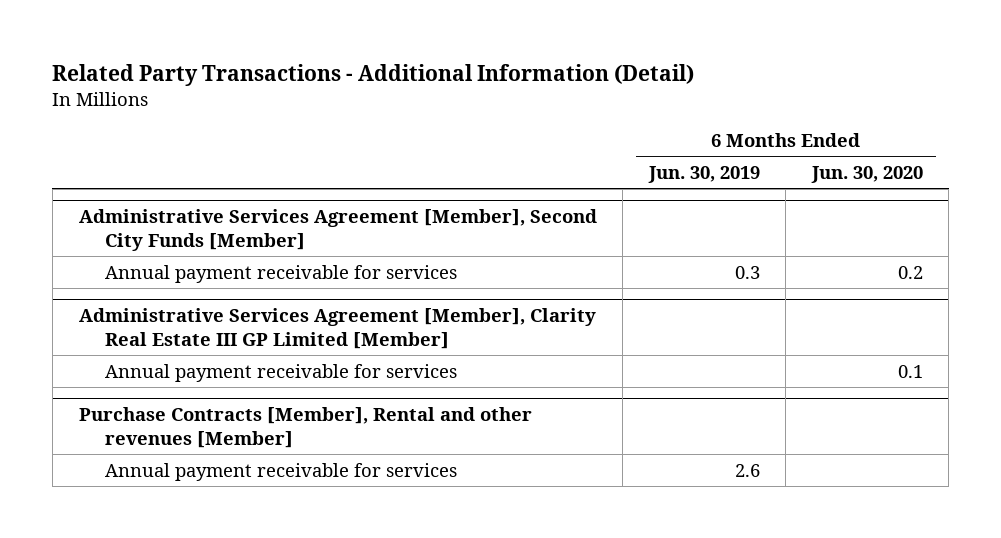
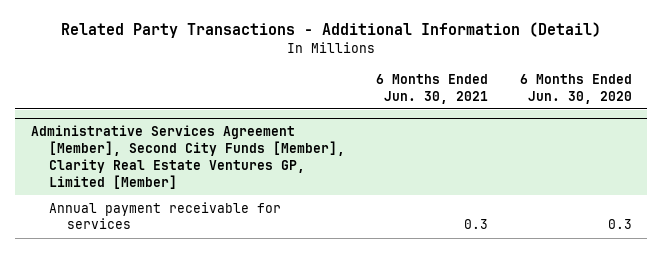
- | 6 Months Ended Jun. 30, 2019 | 6 Months Ended Jun. 30, 2020
+ | 6 Months Ended Jun. 30, 2021 | 6 Months Ended Jun. 30, 2020
- Administrative Services Agreement [Member], Second City Funds [Member]
- Annual payment receivable for services | 0.3 | 0.2
- Administrative Services Agreement [Member], Clarity Real Estate III GP Limited [Member]
- Annual payment receivable for services | | 0.1
- Purchase Contracts [Member], Rental and other revenues [Member]
- Annual payment receivable for services | 2.6 |
+ Administrative Services Agreement [Member], Second City Funds [Member], Clarity Real Estate Ventures GP, Limited [Member]
+ Annual payment receivable for services | 0.3 | 0.3

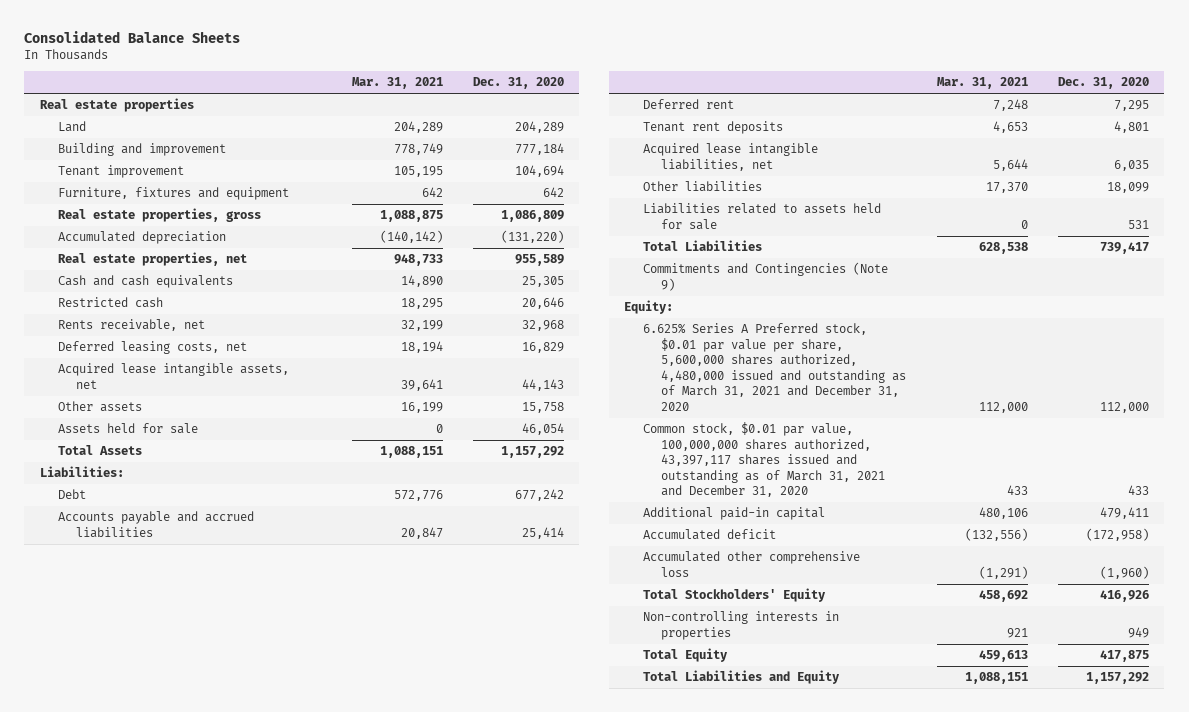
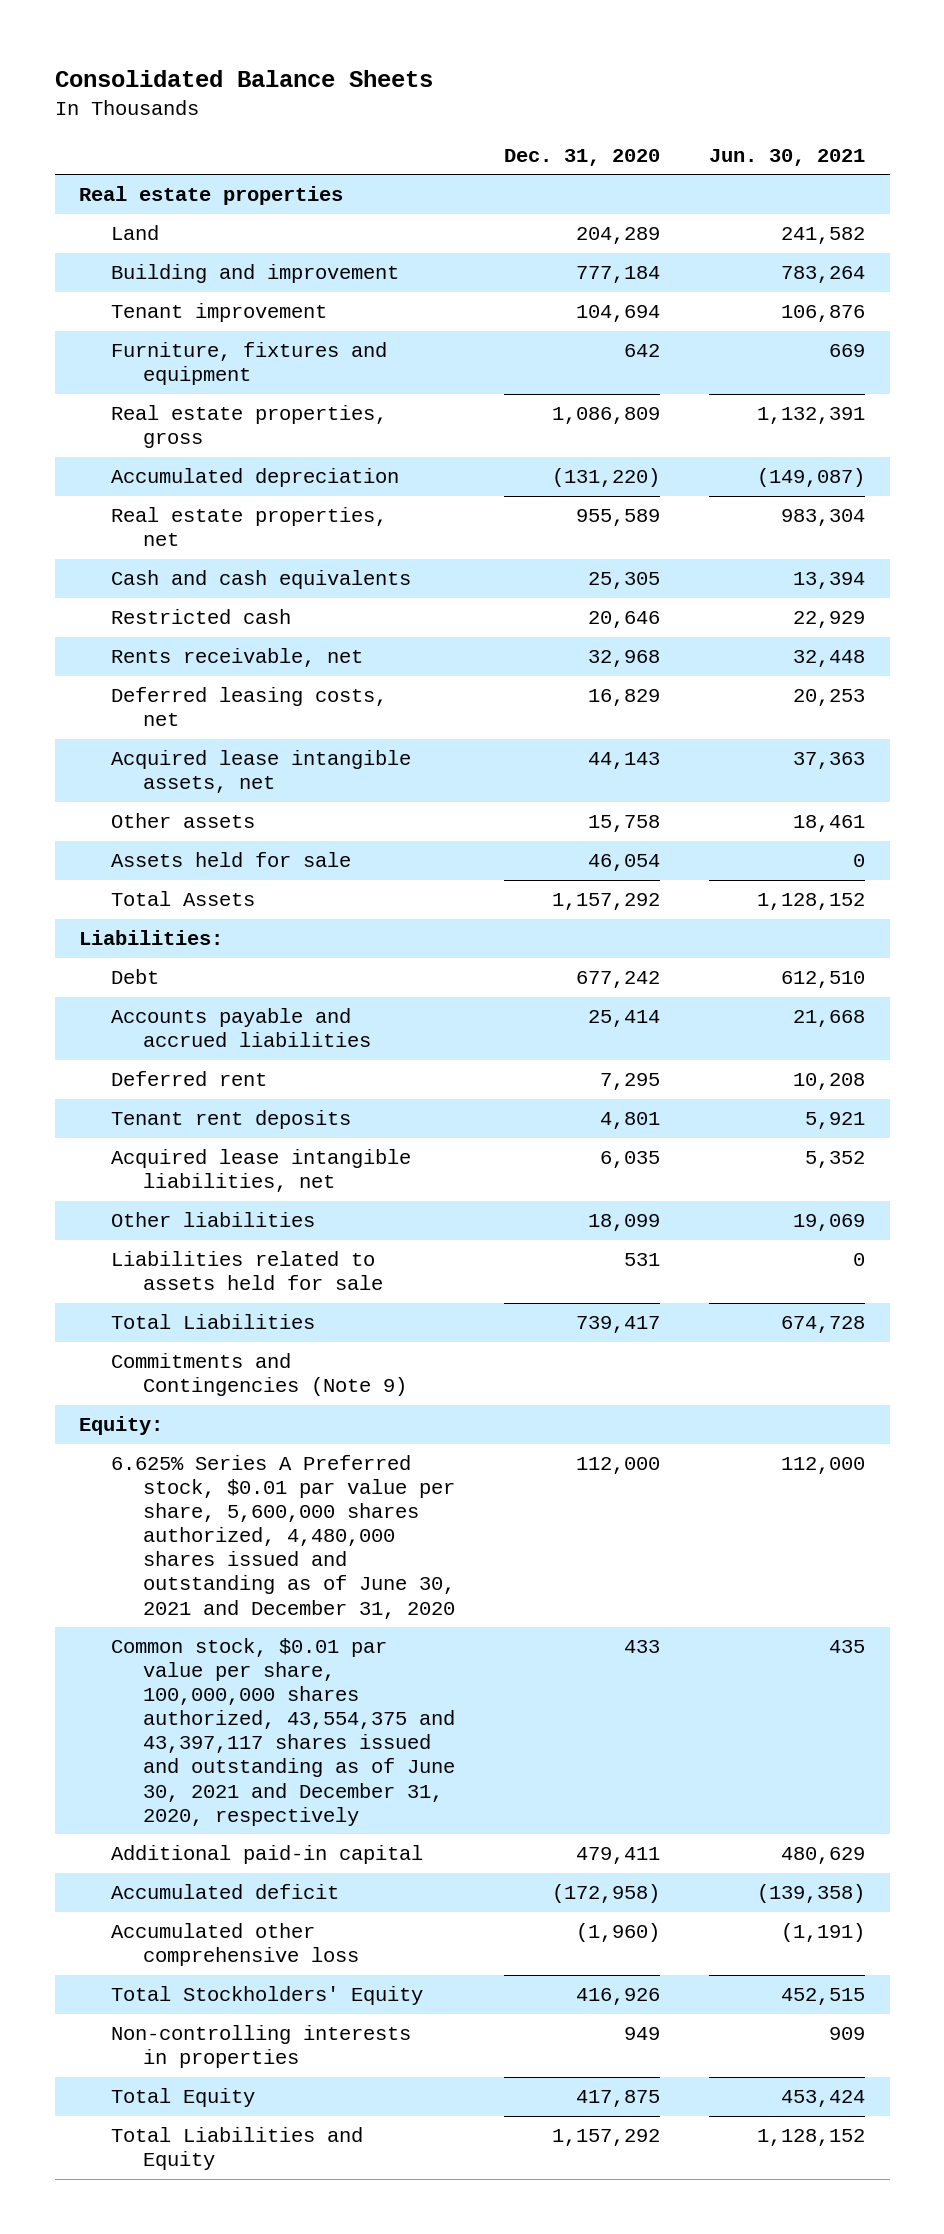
- | Mar. 31, 2021 | Dec. 31, 2020
+ | Dec. 31, 2020 | Jun. 30, 2021
- 6.625% Series A Preferred stock, $0.01 par value per share, 5,600,000 shares authorized, 4,480,000 issued and outstanding as of March 31, 2021 and December 31, 2020 | 112,000 | 112,000
- Common stock, $0.01 par value, 100,000,000 shares authorized, 43,397,117 shares issued and outstanding as of March 31, 2021 and December 31, 2020 | 433 | 433
+ 6.625% Series A Preferred stock, $0.01 par value per share, 5,600,000 shares authorized, 4,480,000 shares issued and outstanding as of June 30, 2021 and December 31, 2020 | 112,000 | 112,000
+ Common stock, $0.01 par value per share, 100,000,000 shares authorized, 43,554,375 and 43,397,117 shares issued and outstanding as of June 30, 2021 and December 31, 2020, respectively | 433 | 435

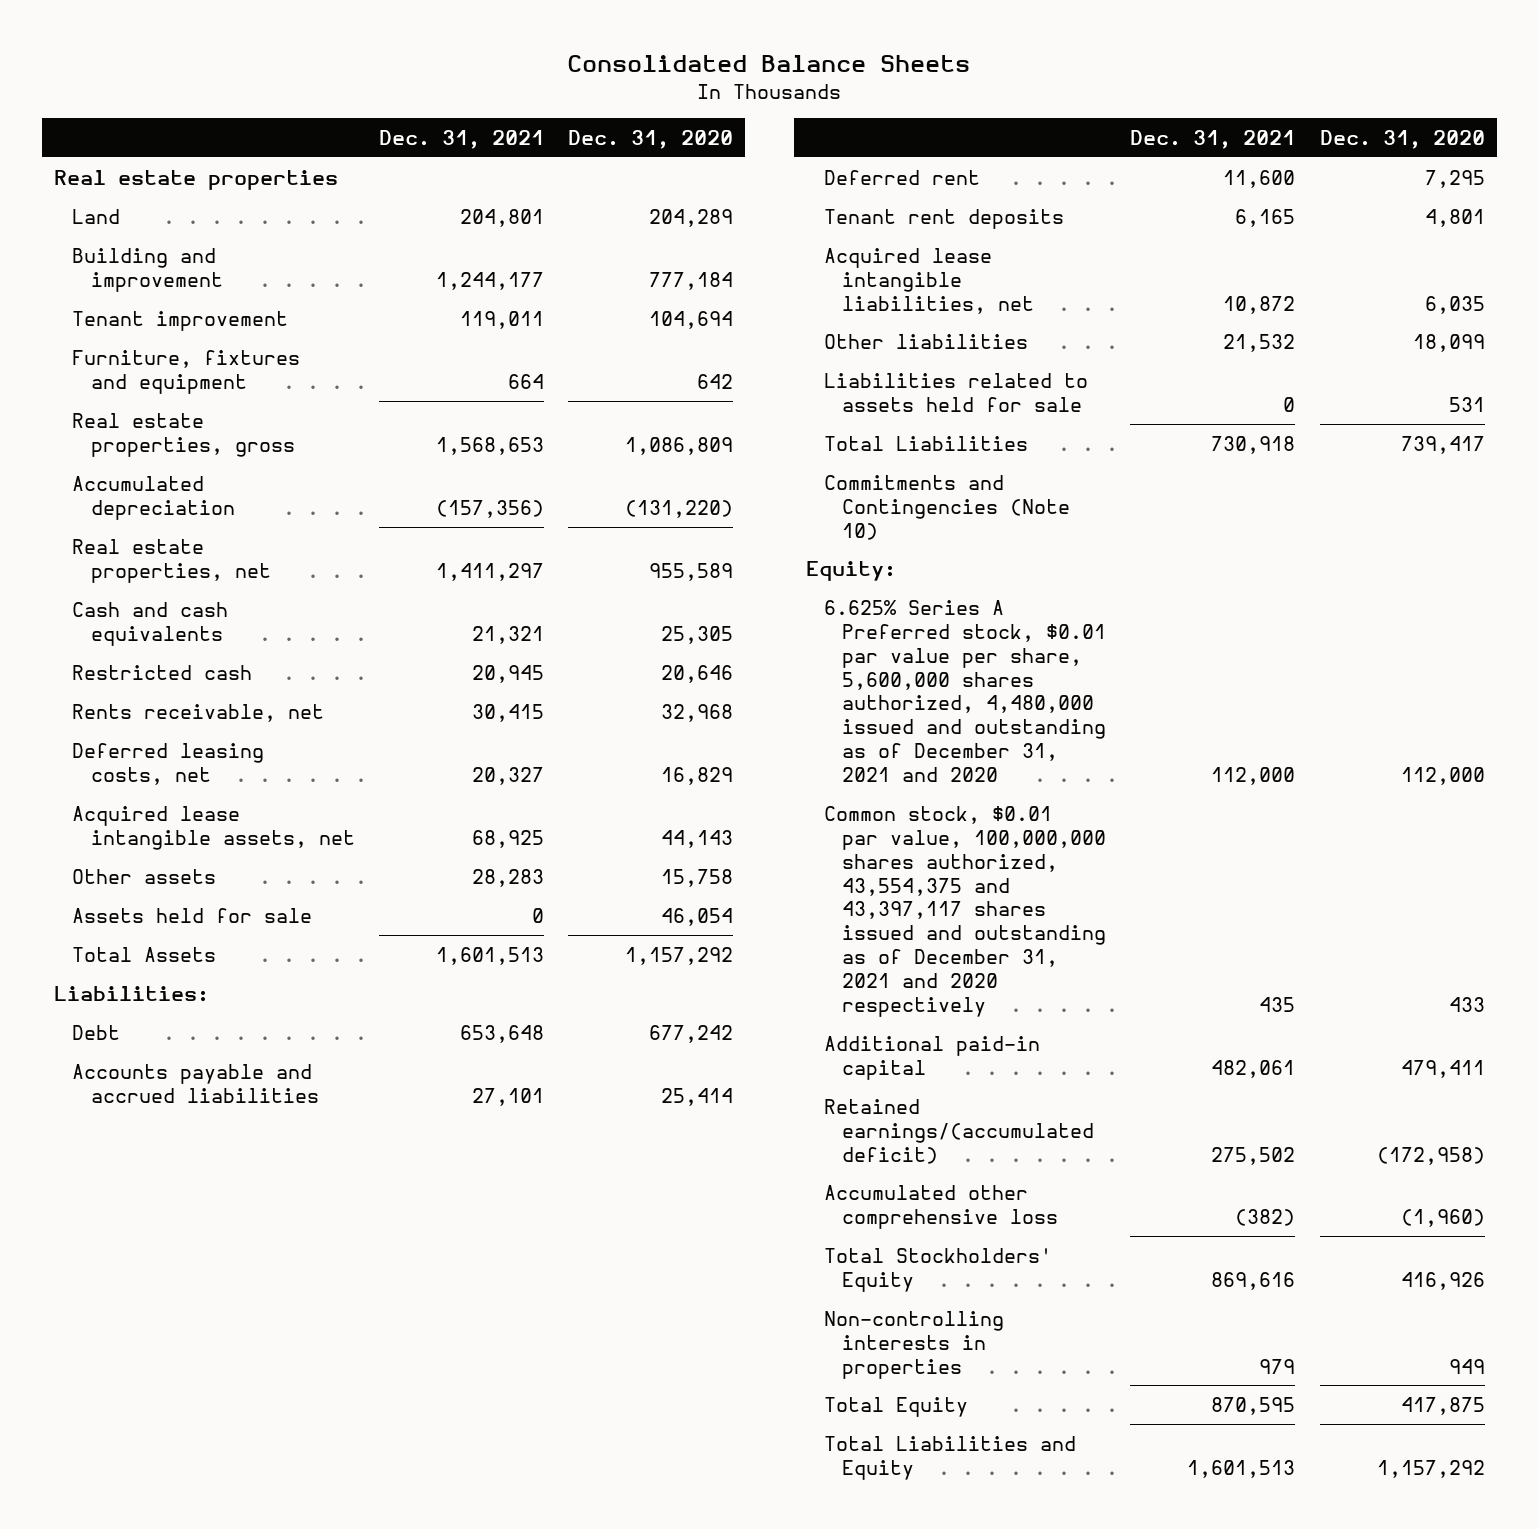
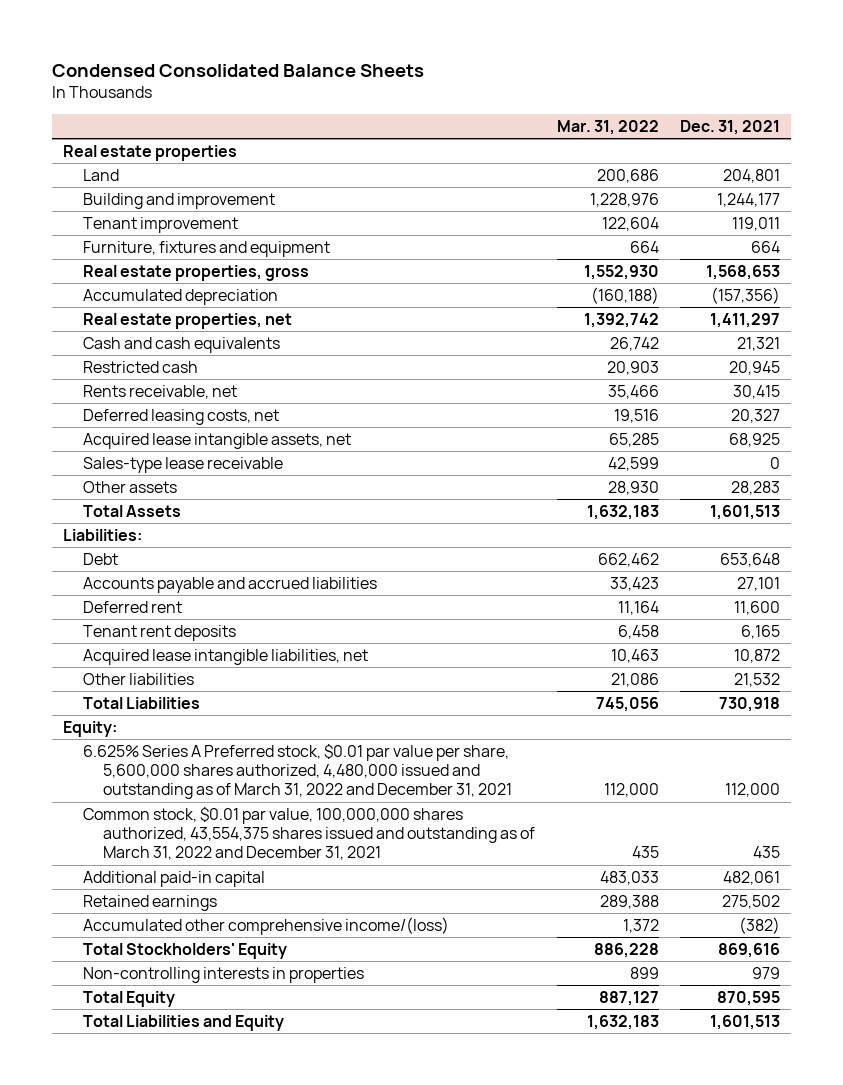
- Consolidated Balance Sheets
+ Condensed Consolidated Balance Sheets
- | Dec. 31, 2021 | Dec. 31, 2020
+ | Mar. 31, 2022 | Dec. 31, 2021
+ Sales-type lease receivable | 42,599 | 0
- Assets held for sale | 0 | 46,054
- Liabilities related to assets held for sale | 0 | 531
- Commitments and Contingencies (Note 10)
- 6.625% Series A Preferred stock, $0.01 par value per share, 5,600,000 shares authorized, 4,480,000 issued and outstanding as of December 31, 2021 and 2020 | 112,000 | 112,000
- Common stock, $0.01 par value, 100,000,000 shares authorized, 43,554,375 and 43,397,117 shares issued and outstanding as of December 31, 2021 and 2020 respectively | 435 | 433
+ 6.625% Series A Preferred stock, $0.01 par value per share, 5,600,000 shares authorized, 4,480,000 issued and outstanding as of March 31, 2022 and December 31, 2021 | 112,000 | 112,000
+ Common stock, $0.01 par value, 100,000,000 shares authorized, 43,554,375 shares issued and outstanding as of March 31, 2022 and December 31, 2021 | 435 | 435
- Retained earnings/(accumulated deficit) | 275,502 | (172,958)
- Accumulated other comprehensive loss | (382) | (1,960)
+ Retained earnings | 289,388 | 275,502
+ Accumulated other comprehensive income/(loss) | 1,372 | (382)

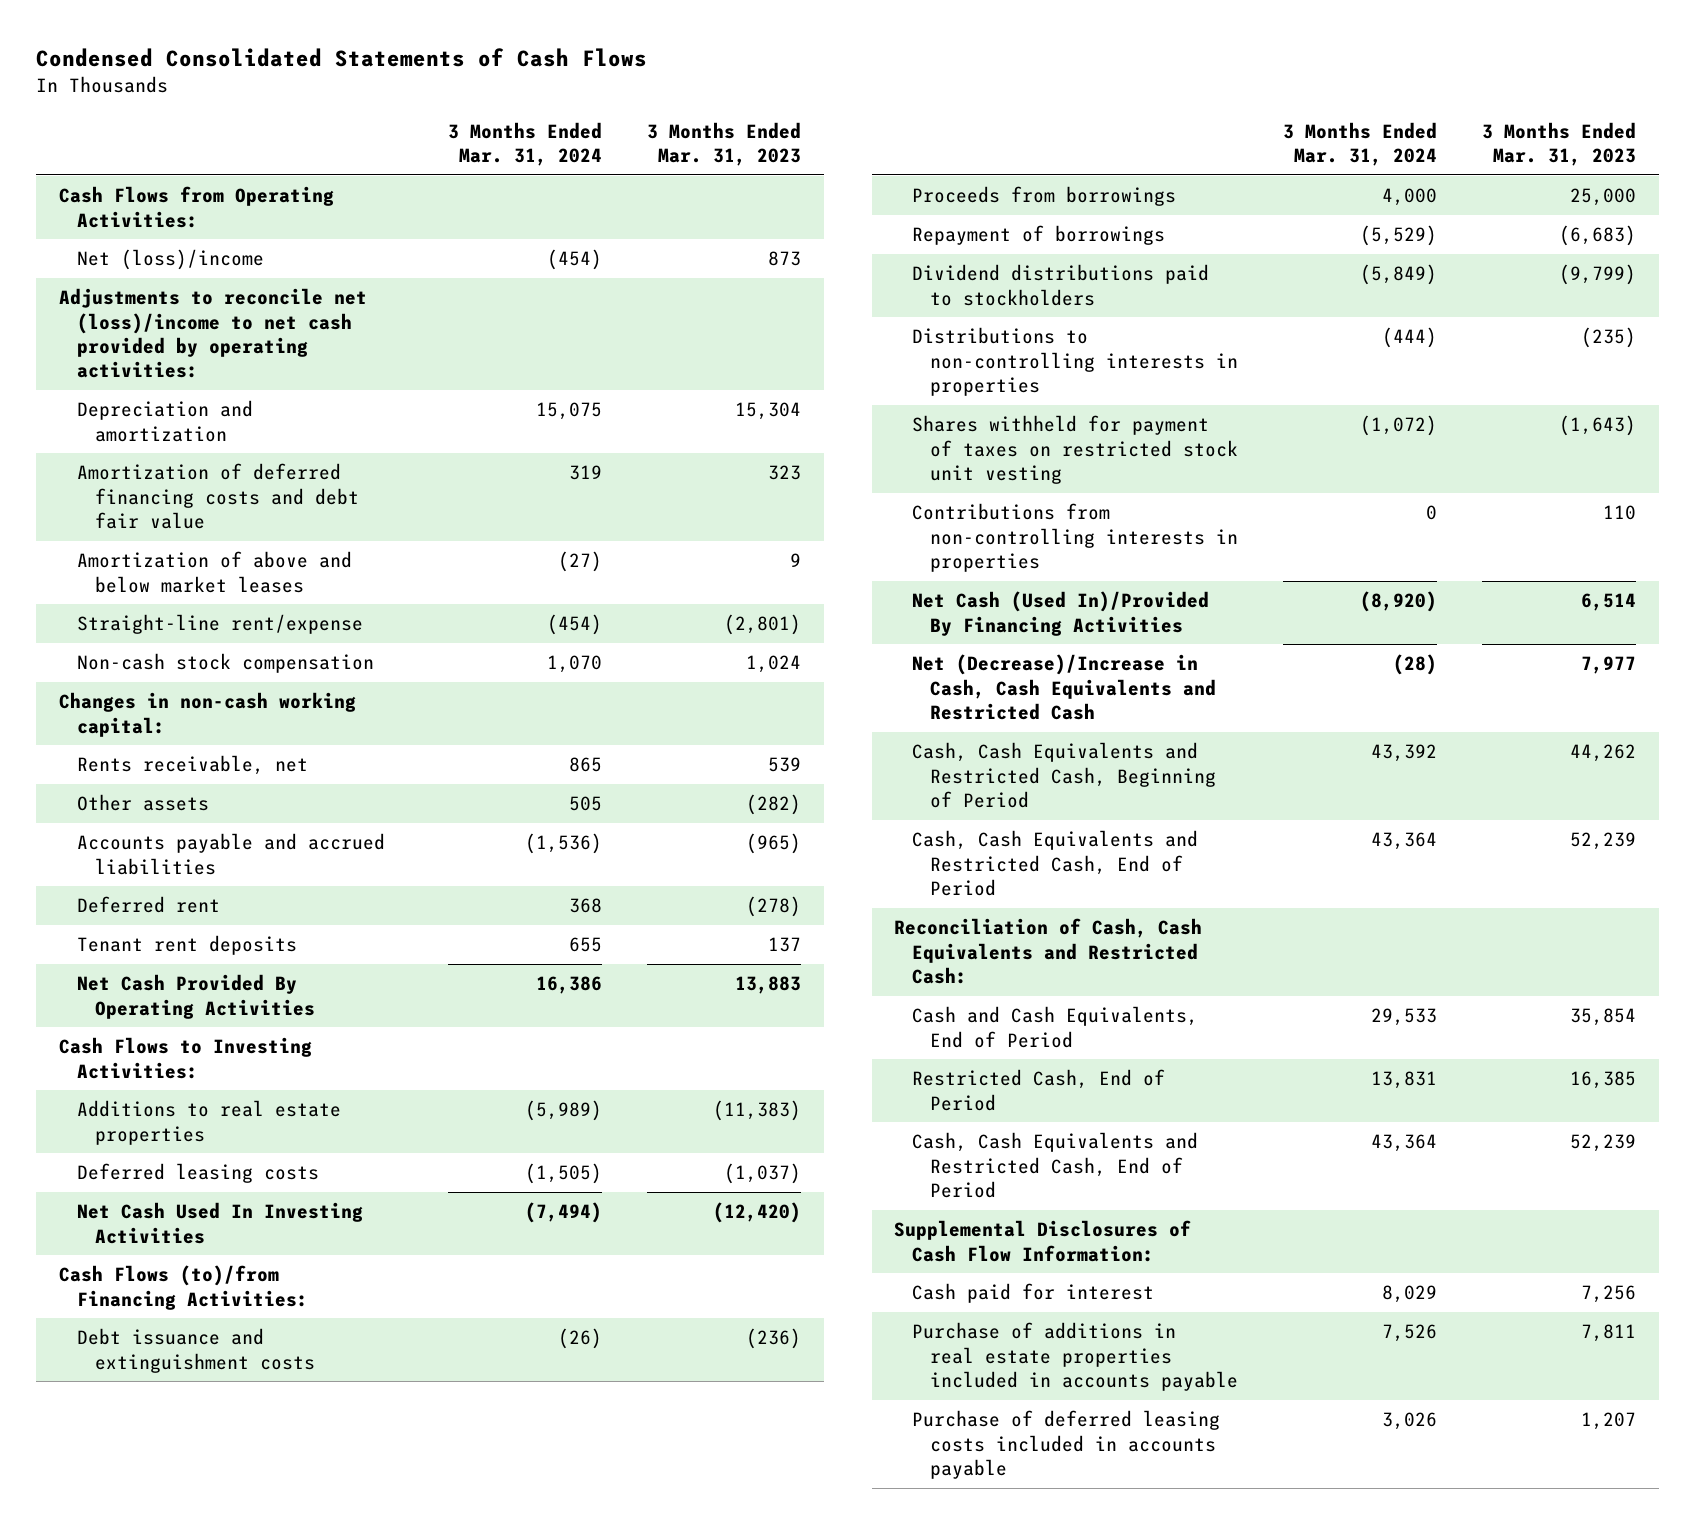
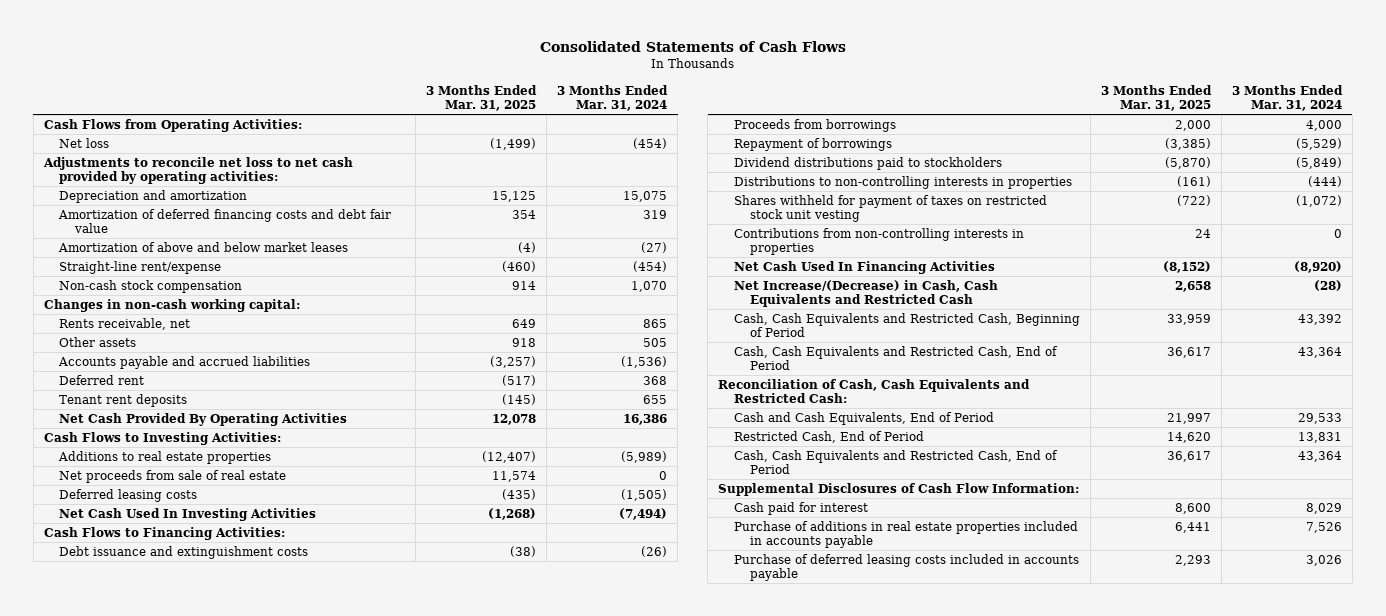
- Condensed Consolidated Statements of Cash Flows
+ Consolidated Statements of Cash Flows
- | 3 Months Ended Mar. 31, 2024 | 3 Months Ended Mar. 31, 2023
+ | 3 Months Ended Mar. 31, 2025 | 3 Months Ended Mar. 31, 2024
- Net (loss)/income | (454) | 873
- Adjustments to reconcile net (loss)/income to net cash provided by operating activities:
+ Net loss | (1,499) | (454)
+ Adjustments to reconcile net loss to net cash provided by operating activities:
+ Net proceeds from sale of real estate | 11,574 | 0
- Cash Flows (to)/from Financing Activities:
+ Cash Flows to Financing Activities:
- Net Cash (Used In)/Provided By Financing Activities | (8,920) | 6,514
- Net (Decrease)/Increase in Cash, Cash Equivalents and Restricted Cash | (28) | 7,977
+ Net Cash Used In Financing Activities | (8,152) | (8,920)
+ Net Increase/(Decrease) in Cash, Cash Equivalents and Restricted Cash | 2,658 | (28)

